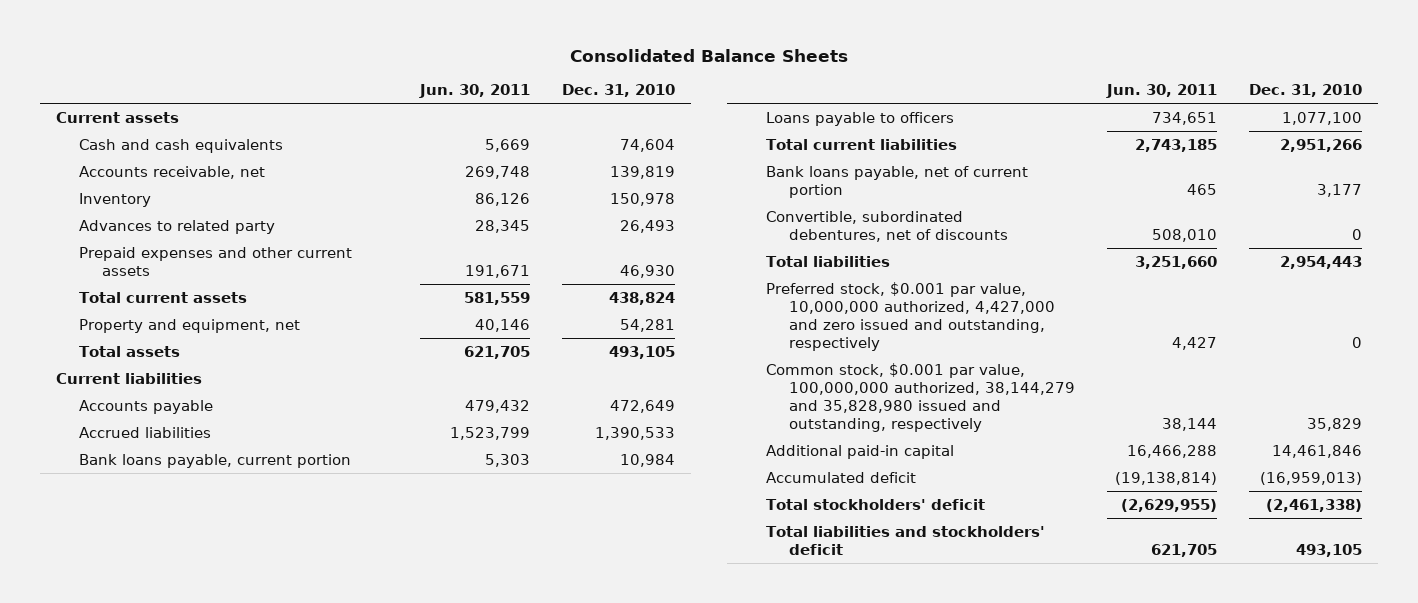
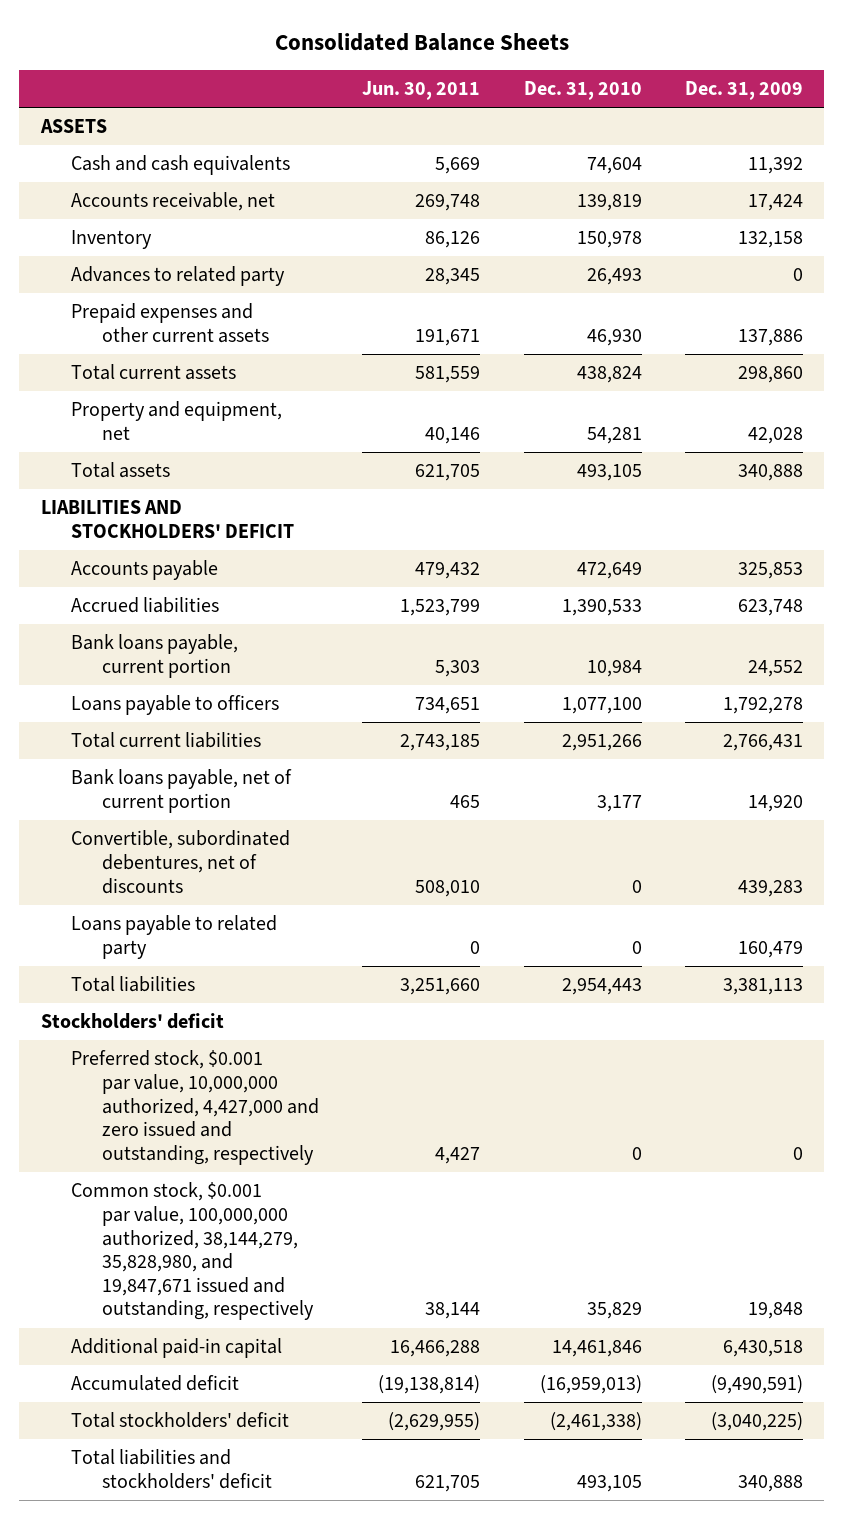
- | Jun. 30, 2011 | Dec. 31, 2010
+ | Jun. 30, 2011 | Dec. 31, 2010 | Dec. 31, 2009
- Current assets
+ ASSETS
- Current liabilities
+ LIABILITIES AND STOCKHOLDERS' DEFICIT
+ Loans payable to related party | 0 | 0 | 160,479
+ Stockholders' deficit
- Common stock, $0.001 par value, 100,000,000 authorized, 38,144,279 and 35,828,980 issued and outstanding, respectively | 38,144 | 35,829
+ Common stock, $0.001 par value, 100,000,000 authorized, 38,144,279, 35,828,980, and 19,847,671 issued and outstanding, respectively | 38,144 | 35,829 | 19,848

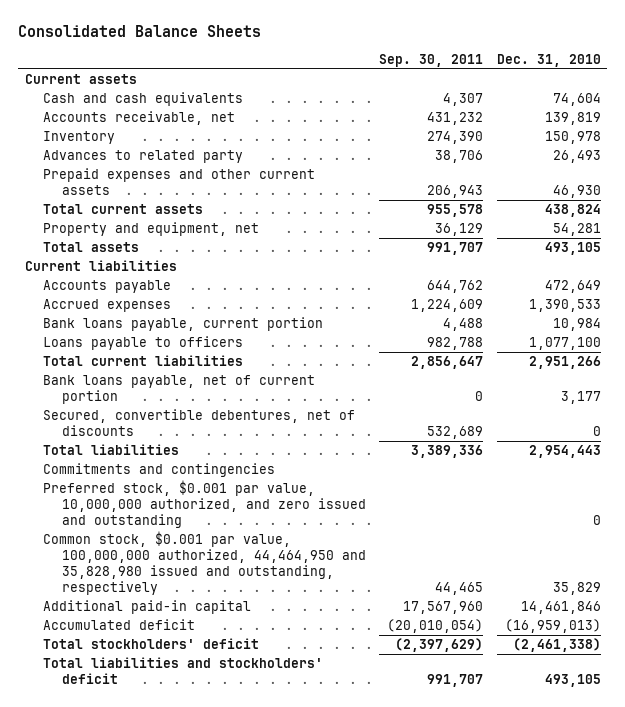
- | Jun. 30, 2011 | Dec. 31, 2010 | Dec. 31, 2009
+ | Sep. 30, 2011 | Dec. 31, 2010
- ASSETS
+ Current assets
- LIABILITIES AND STOCKHOLDERS' DEFICIT
+ Current liabilities
- Accrued liabilities | 1,523,799 | 1,390,533 | 623,748
+ Accrued expenses | 1,224,609 | 1,390,533
- Convertible, subordinated debentures, net of discounts | 508,010 | 0 | 439,283
- Loans payable to related party | 0 | 0 | 160,479
+ Secured, convertible debentures, net of discounts | 532,689 | 0
- Stockholders' deficit
- Preferred stock, $0.001 par value, 10,000,000 authorized, 4,427,000 and zero issued and outstanding, respectively | 4,427 | 0 | 0
- Common stock, $0.001 par value, 100,000,000 authorized, 38,144,279, 35,828,980, and 19,847,671 issued and outstanding, respectively | 38,144 | 35,829 | 19,848
+ Commitments and contingencies
+ Preferred stock, $0.001 par value, 10,000,000 authorized, and zero issued and outstanding | | 0
+ Common stock, $0.001 par value, 100,000,000 authorized, 44,464,950 and 35,828,980 issued and outstanding, respectively | 44,465 | 35,829

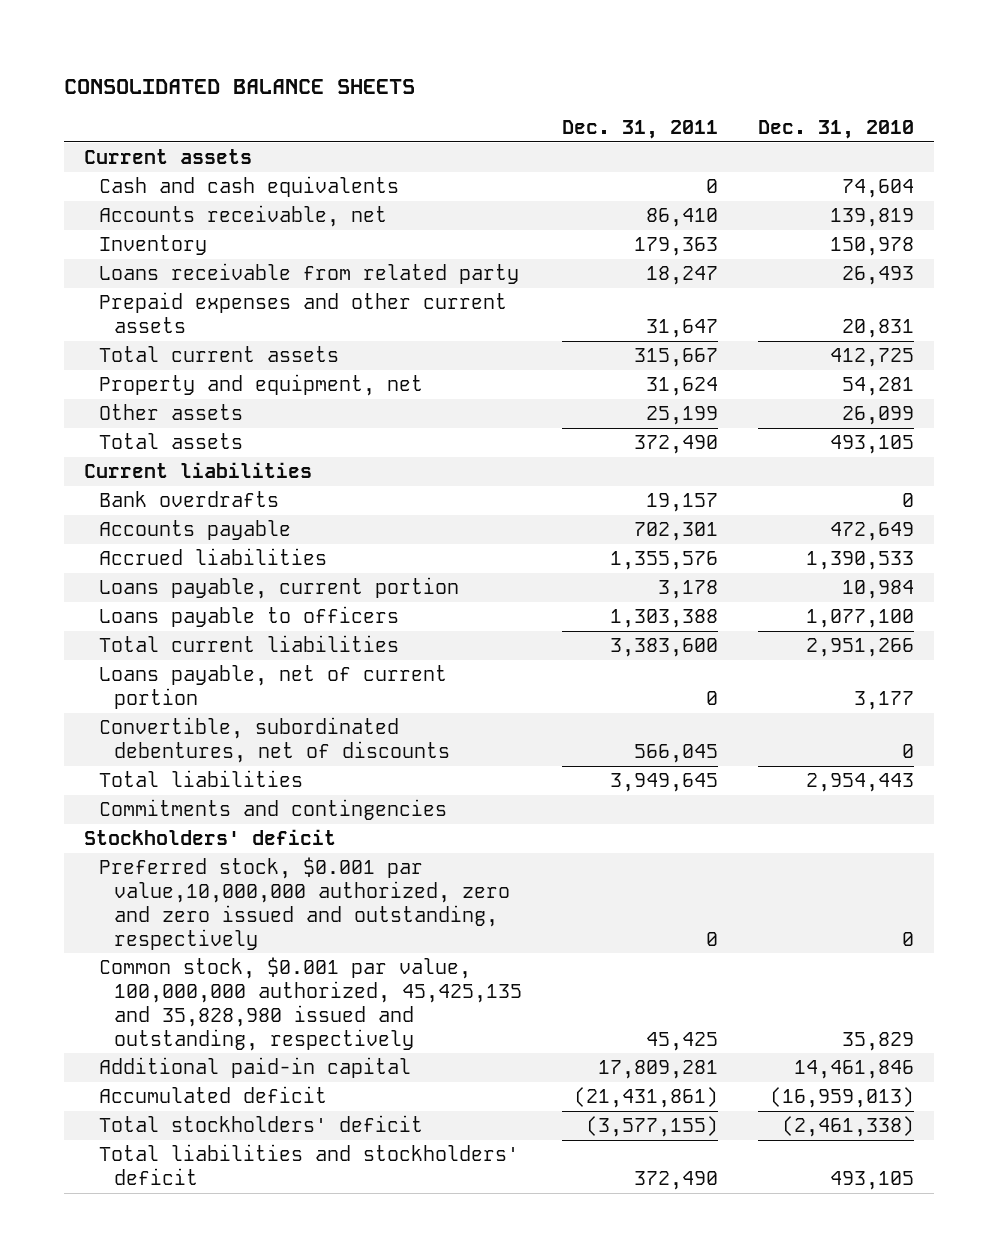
- Consolidated Balance Sheets
+ CONSOLIDATED BALANCE SHEETS
- | Sep. 30, 2011 | Dec. 31, 2010
+ | Dec. 31, 2011 | Dec. 31, 2010
- Advances to related party | 38,706 | 26,493
- Prepaid expenses and other current assets | 206,943 | 46,930
- Total current assets | 955,578 | 438,824
+ Loans receivable from related party | 18,247 | 26,493
+ Prepaid expenses and other current assets | 31,647 | 20,831
+ Total current assets | 315,667 | 412,725
+ Other assets | 25,199 | 26,099
+ Bank overdrafts | 19,157 | 0
- Accrued expenses | 1,224,609 | 1,390,533
- Bank loans payable, current portion | 4,488 | 10,984
+ Accrued liabilities | 1,355,576 | 1,390,533
+ Loans payable, current portion | 3,178 | 10,984
- Bank loans payable, net of current portion | 0 | 3,177
- Secured, convertible debentures, net of discounts | 532,689 | 0
+ Loans payable, net of current portion | 0 | 3,177
+ Convertible, subordinated debentures, net of discounts | 566,045 | 0
- Preferred stock, $0.001 par value, 10,000,000 authorized, and zero issued and outstanding | | 0
- Common stock, $0.001 par value, 100,000,000 authorized, 44,464,950 and 35,828,980 issued and outstanding, respectively | 44,465 | 35,829
+ Stockholders' deficit
+ Preferred stock, $0.001 par value,10,000,000 authorized, zero and zero issued and outstanding, respectively | 0 | 0
+ Common stock, $0.001 par value, 100,000,000 authorized, 45,425,135 and 35,828,980 issued and outstanding, respectively | 45,425 | 35,829

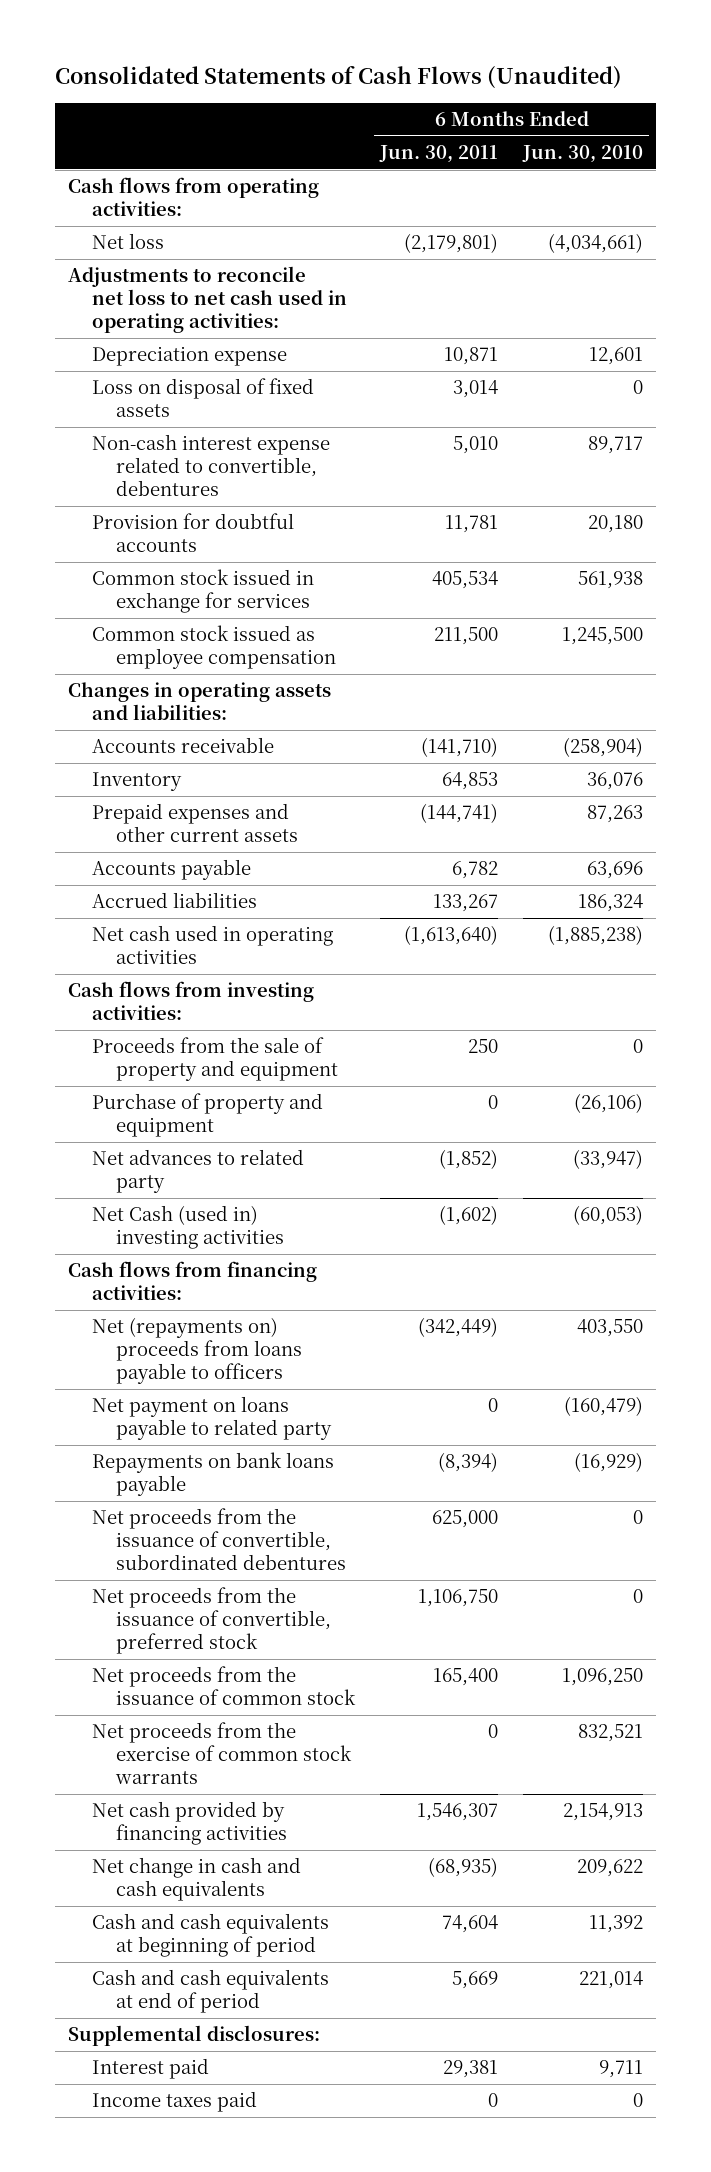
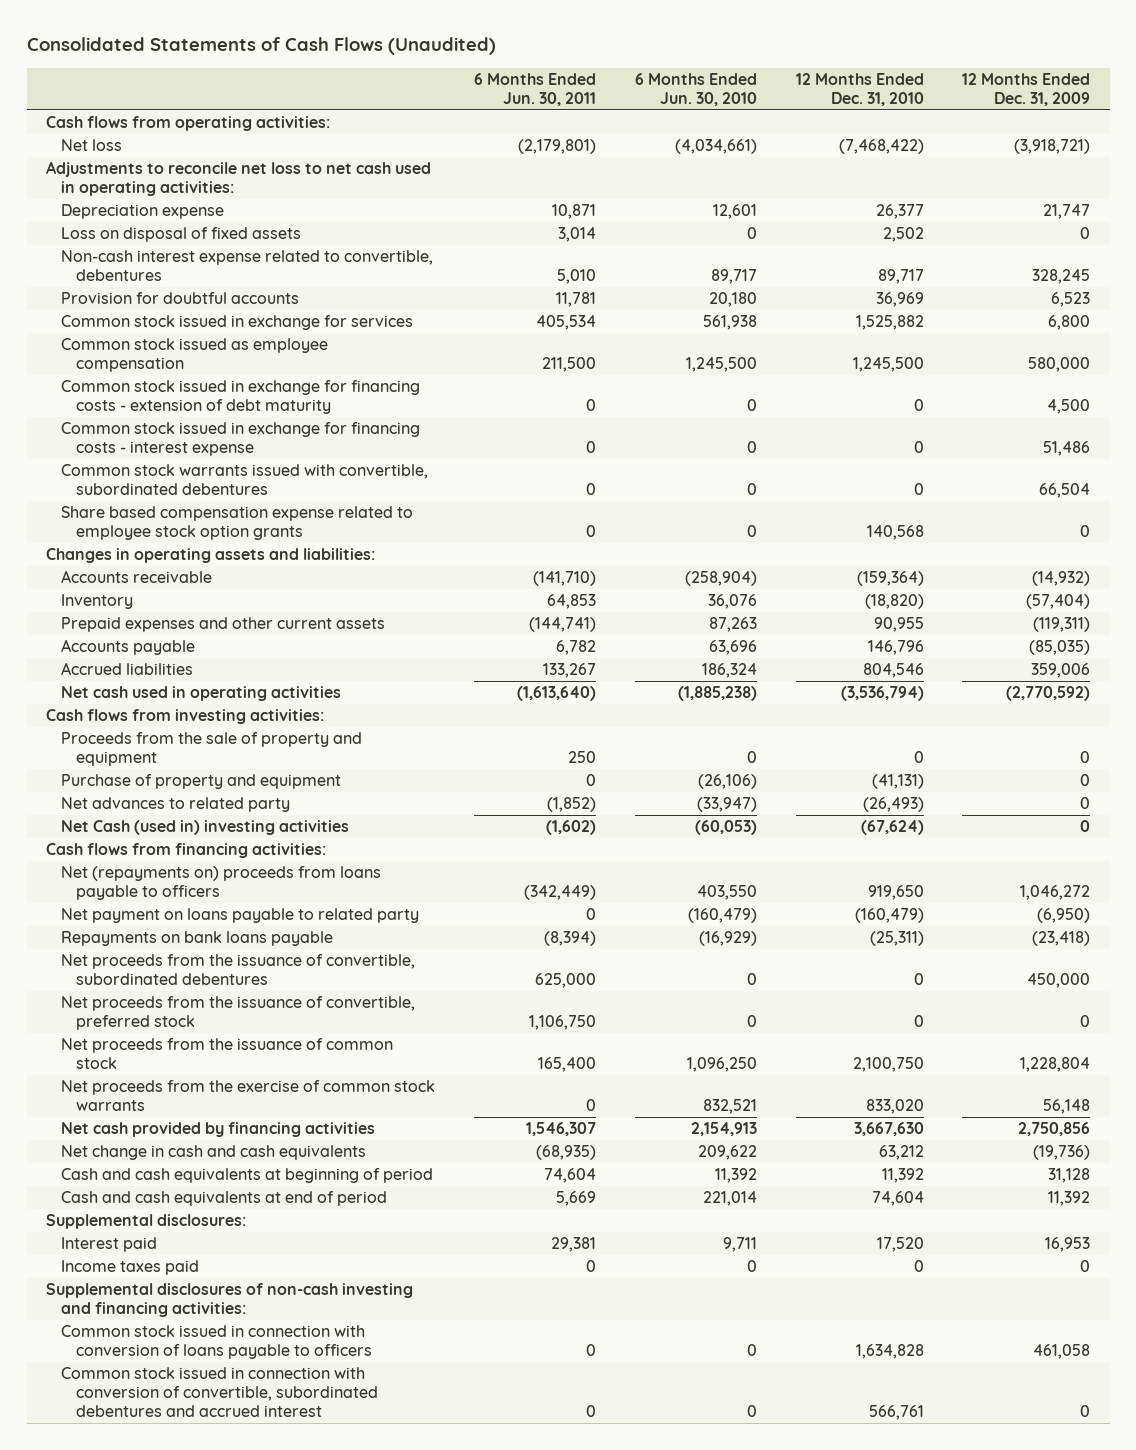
- | 6 Months Ended Jun. 30, 2011 | 6 Months Ended Jun. 30, 2010
+ | 6 Months Ended Jun. 30, 2011 | 6 Months Ended Jun. 30, 2010 | 12 Months Ended Dec. 31, 2010 | 12 Months Ended Dec. 31, 2009
+ Common stock issued in exchange for financing costs - extension of debt maturity | 0 | 0 | 0 | 4,500
+ Common stock issued in exchange for financing costs - interest expense | 0 | 0 | 0 | 51,486
+ Common stock warrants issued with convertible, subordinated debentures | 0 | 0 | 0 | 66,504
+ Share based compensation expense related to employee stock option grants | 0 | 0 | 140,568 | 0
+ Supplemental disclosures of non-cash investing and financing activities:
+ Common stock issued in connection with conversion of loans payable to officers | 0 | 0 | 1,634,828 | 461,058
+ Common stock issued in connection with conversion of convertible, subordinated debentures and accrued interest | 0 | 0 | 566,761 | 0

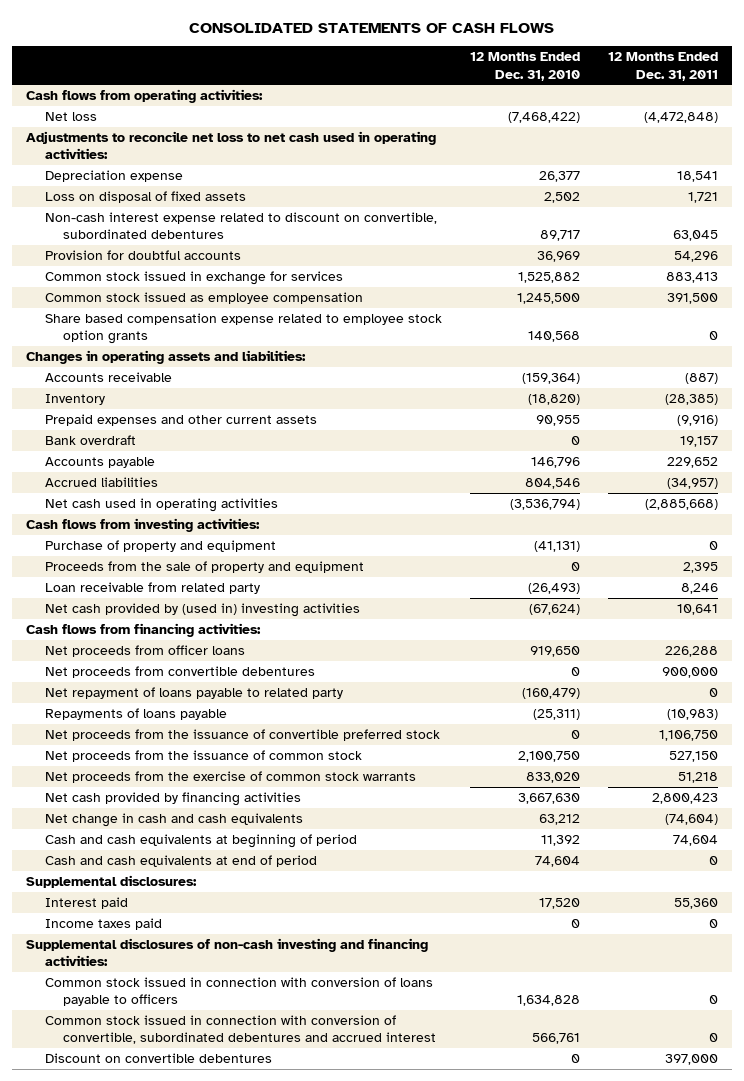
- Consolidated Statements of Cash Flows (Unaudited)
+ CONSOLIDATED STATEMENTS OF CASH FLOWS
- | 6 Months Ended Jun. 30, 2011 | 6 Months Ended Jun. 30, 2010 | 12 Months Ended Dec. 31, 2010 | 12 Months Ended Dec. 31, 2009
+ | 12 Months Ended Dec. 31, 2010 | 12 Months Ended Dec. 31, 2011
- Non-cash interest expense related to convertible, debentures | 5,010 | 89,717 | 89,717 | 328,245
+ Non-cash interest expense related to discount on convertible, subordinated debentures | 89,717 | 63,045
- Common stock issued in exchange for financing costs - extension of debt maturity | 0 | 0 | 0 | 4,500
- Common stock issued in exchange for financing costs - interest expense | 0 | 0 | 0 | 51,486
- Common stock warrants issued with convertible, subordinated debentures | 0 | 0 | 0 | 66,504
+ Bank overdraft | 0 | 19,157
- Net advances to related party | (1,852) | (33,947) | (26,493) | 0
- Net Cash (used in) investing activities | (1,602) | (60,053) | (67,624) | 0
moved down: Proceeds from the sale of property and equipment | 0 | 2,395
+ Loan receivable from related party | (26,493) | 8,246
+ Net cash provided by (used in) investing activities | (67,624) | 10,641
- Net (repayments on) proceeds from loans payable to officers | (342,449) | 403,550 | 919,650 | 1,046,272
- Net payment on loans payable to related party | 0 | (160,479) | (160,479) | (6,950)
- Repayments on bank loans payable | (8,394) | (16,929) | (25,311) | (23,418)
- Net proceeds from the issuance of convertible, subordinated debentures | 625,000 | 0 | 0 | 450,000
- Net proceeds from the issuance of convertible, preferred stock | 1,106,750 | 0 | 0 | 0
+ Net proceeds from officer loans | 919,650 | 226,288
+ Net proceeds from convertible debentures | 0 | 900,000
+ Net repayment of loans payable to related party | (160,479) | 0
+ Repayments of loans payable | (25,311) | (10,983)
+ Net proceeds from the issuance of convertible preferred stock | 0 | 1,106,750
+ Discount on convertible debentures | 0 | 397,000

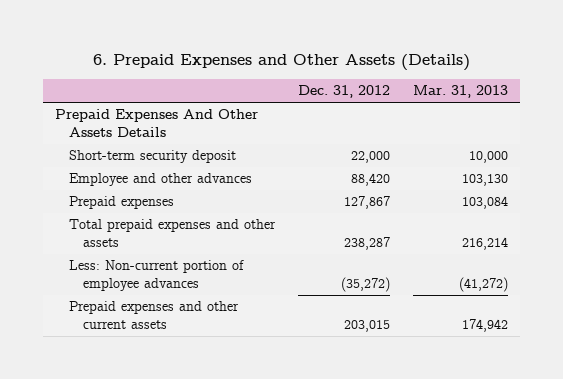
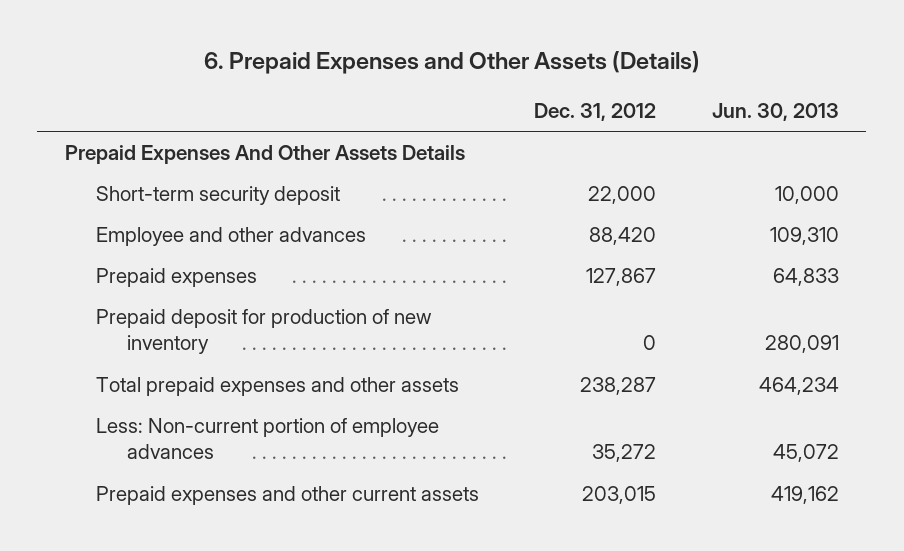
- | Dec. 31, 2012 | Mar. 31, 2013
+ | Dec. 31, 2012 | Jun. 30, 2013
+ Prepaid deposit for production of new inventory | 0 | 280,091
- Less: Non-current portion of employee advances | (35,272) | (41,272)
+ Less: Non-current portion of employee advances | 35,272 | 45,072

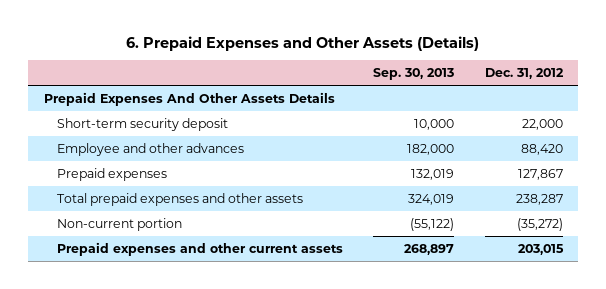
- | Dec. 31, 2012 | Jun. 30, 2013
+ | Sep. 30, 2013 | Dec. 31, 2012
- Prepaid deposit for production of new inventory | 0 | 280,091
- Less: Non-current portion of employee advances | 35,272 | 45,072
+ Non-current portion | (55,122) | (35,272)

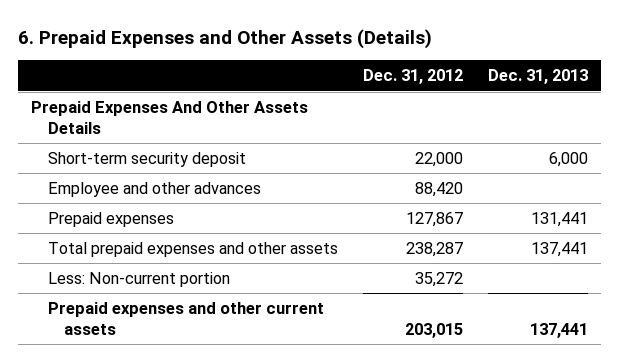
- | Sep. 30, 2013 | Dec. 31, 2012
+ | Dec. 31, 2012 | Dec. 31, 2013
- Non-current portion | (55,122) | (35,272)
+ Less: Non-current portion | 35,272 |

